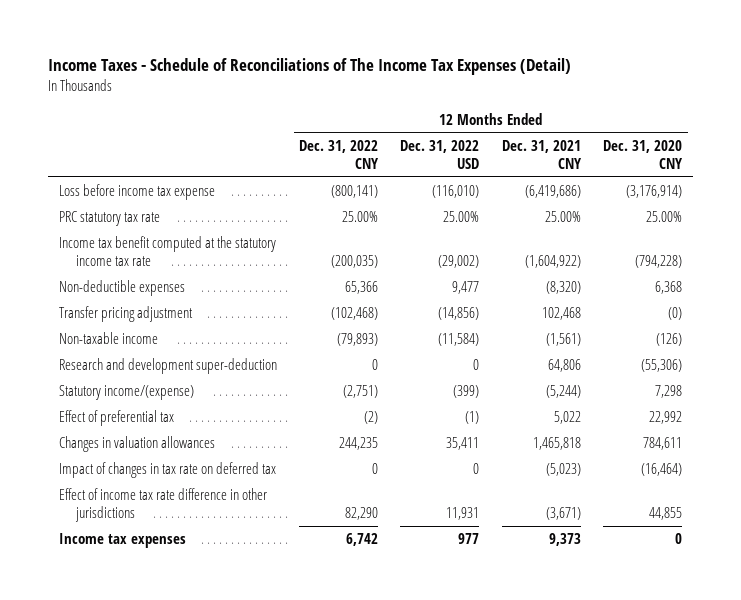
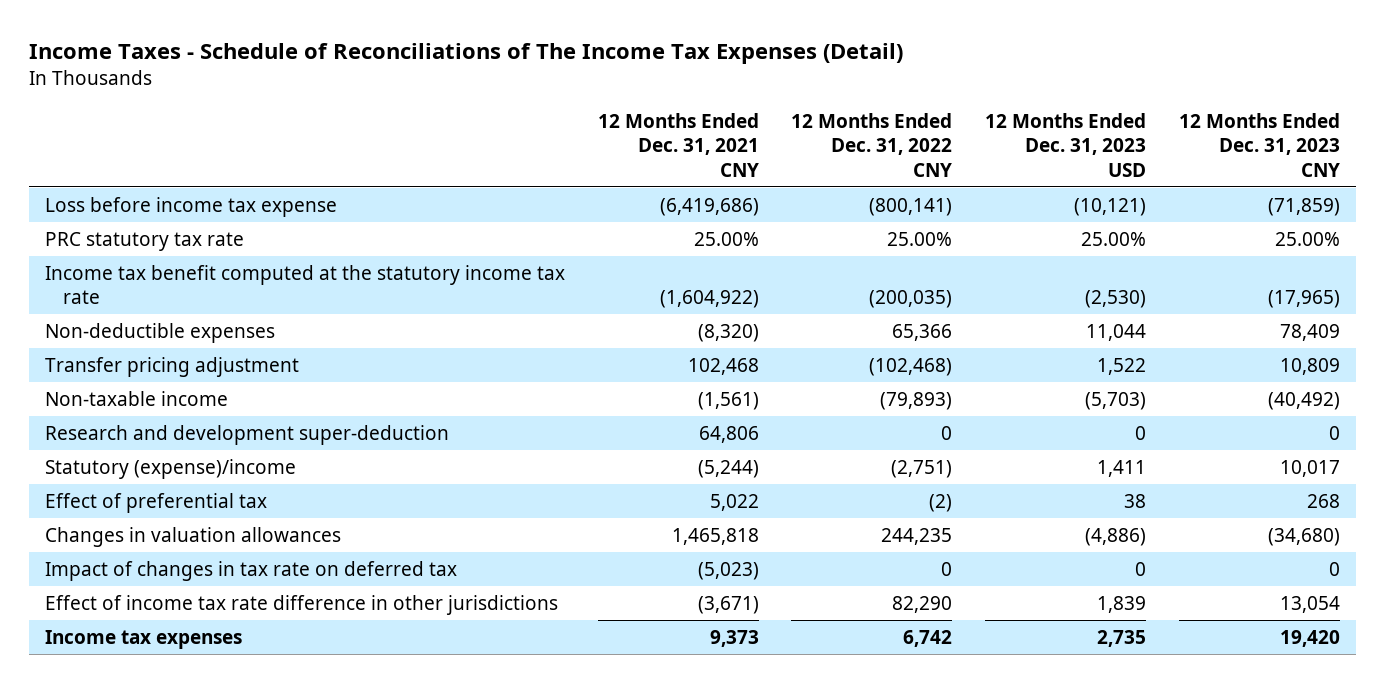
- | 12 Months Ended Dec. 31, 2022 CNY | 12 Months Ended Dec. 31, 2022 USD | 12 Months Ended Dec. 31, 2021 CNY | 12 Months Ended Dec. 31, 2020 CNY
+ | 12 Months Ended Dec. 31, 2021 CNY | 12 Months Ended Dec. 31, 2022 CNY | 12 Months Ended Dec. 31, 2023 USD | 12 Months Ended Dec. 31, 2023 CNY
- Statutory income/(expense) | (2,751) | (399) | (5,244) | 7,298
+ Statutory (expense)/income | (5,244) | (2,751) | 1,411 | 10,017

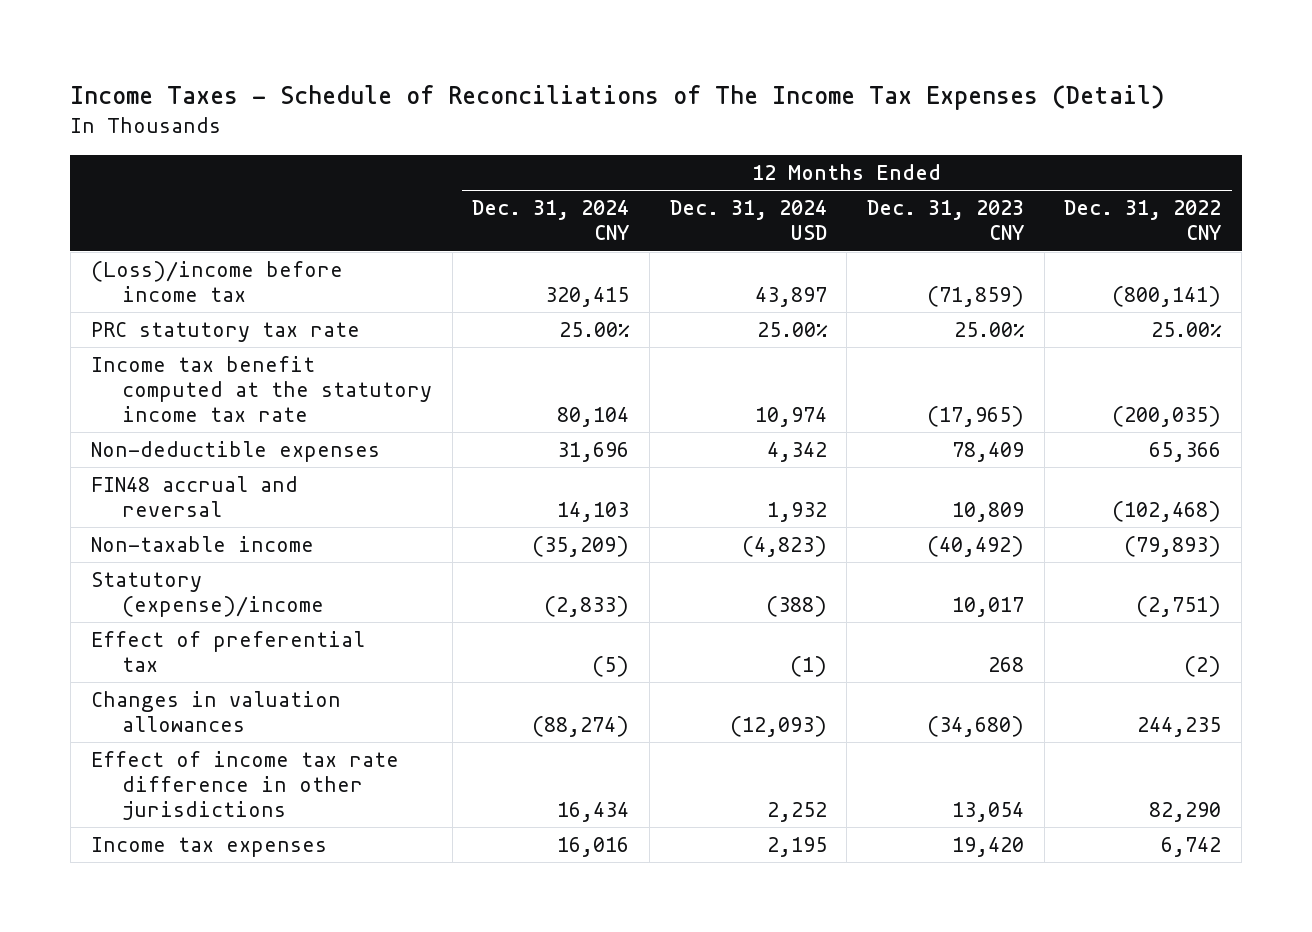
- | 12 Months Ended Dec. 31, 2021 CNY | 12 Months Ended Dec. 31, 2022 CNY | 12 Months Ended Dec. 31, 2023 USD | 12 Months Ended Dec. 31, 2023 CNY
+ | 12 Months Ended Dec. 31, 2024 CNY | 12 Months Ended Dec. 31, 2024 USD | 12 Months Ended Dec. 31, 2023 CNY | 12 Months Ended Dec. 31, 2022 CNY
- Loss before income tax expense | (6,419,686) | (800,141) | (10,121) | (71,859)
+ (Loss)/income before income tax | 320,415 | 43,897 | (71,859) | (800,141)
- Transfer pricing adjustment | 102,468 | (102,468) | 1,522 | 10,809
+ FIN48 accrual and reversal | 14,103 | 1,932 | 10,809 | (102,468)
- Research and development super-deduction | 64,806 | 0 | 0 | 0
- Impact of changes in tax rate on deferred tax | (5,023) | 0 | 0 | 0

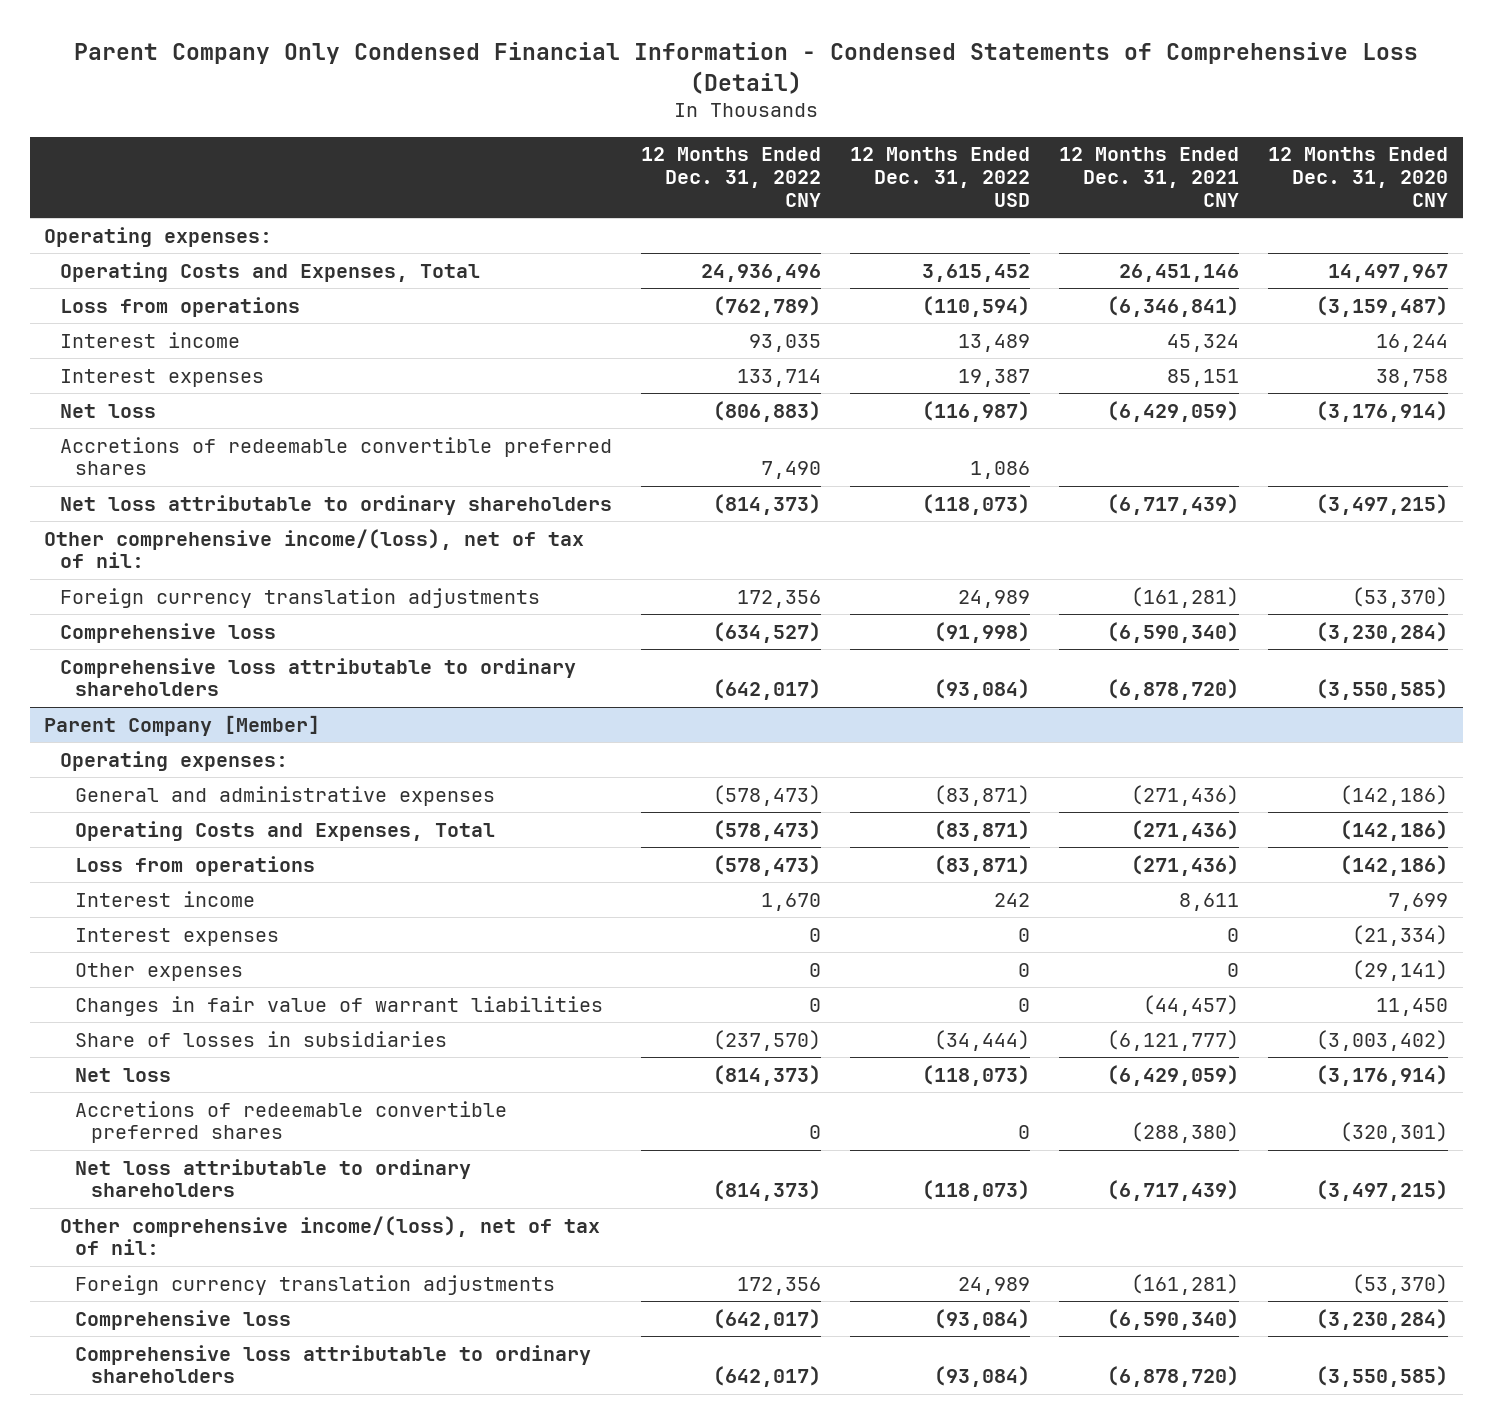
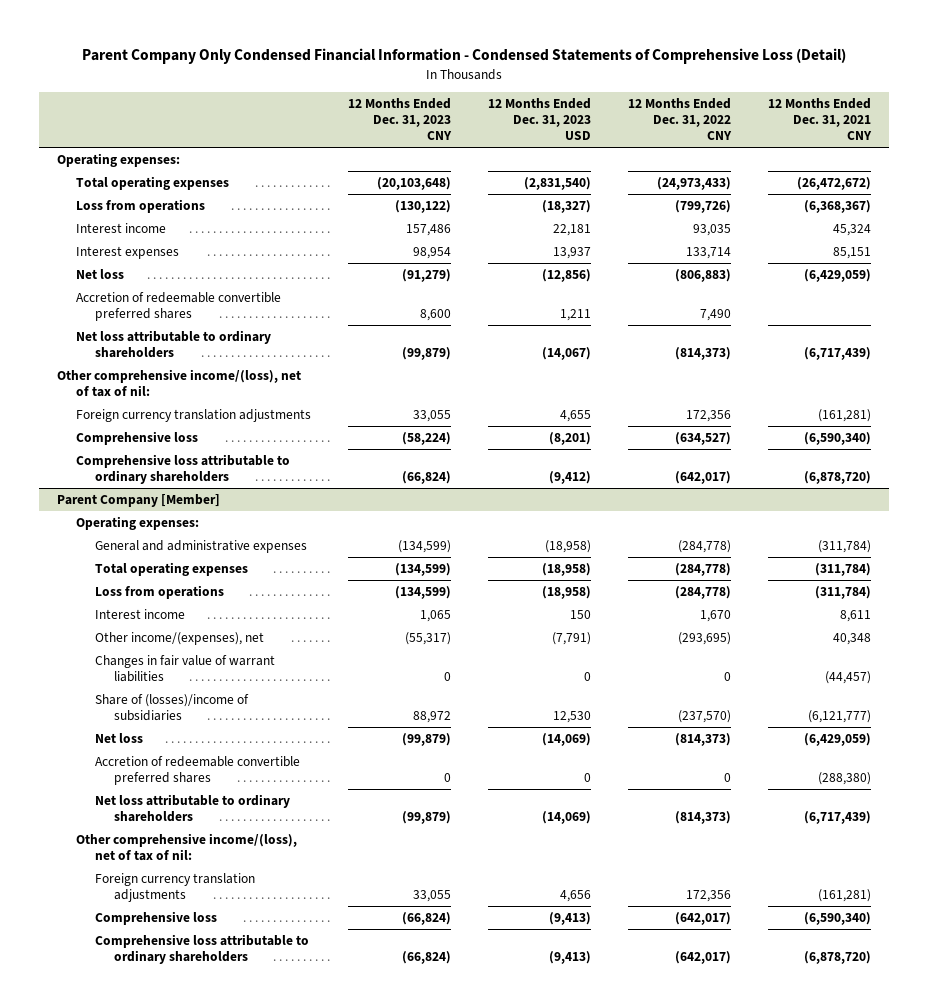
- | 12 Months Ended Dec. 31, 2022 CNY | 12 Months Ended Dec. 31, 2022 USD | 12 Months Ended Dec. 31, 2021 CNY | 12 Months Ended Dec. 31, 2020 CNY
+ | 12 Months Ended Dec. 31, 2023 CNY | 12 Months Ended Dec. 31, 2023 USD | 12 Months Ended Dec. 31, 2022 CNY | 12 Months Ended Dec. 31, 2021 CNY
- Operating Costs and Expenses, Total | 24,936,496 | 3,615,452 | 26,451,146 | 14,497,967
- Loss from operations | (762,789) | (110,594) | (6,346,841) | (3,159,487)
+ Total operating expenses | (20,103,648) | (2,831,540) | (24,973,433) | (26,472,672)
+ Loss from operations | (130,122) | (18,327) | (799,726) | (6,368,367)
- Accretions of redeemable convertible preferred shares | 7,490 | 1,086 | |
+ Accretion of redeemable convertible preferred shares | 8,600 | 1,211 | 7,490 |
@ Parent Company [Member]
- General and administrative expenses | (578,473) | (83,871) | (271,436) | (142,186)
- Operating Costs and Expenses, Total | (578,473) | (83,871) | (271,436) | (142,186)
- Loss from operations | (578,473) | (83,871) | (271,436) | (142,186)
+ General and administrative expenses | (134,599) | (18,958) | (284,778) | (311,784)
+ Total operating expenses | (134,599) | (18,958) | (284,778) | (311,784)
+ Loss from operations | (134,599) | (18,958) | (284,778) | (311,784)
- Interest expenses | 0 | 0 | 0 | (21,334)
- Other expenses | 0 | 0 | 0 | (29,141)
+ Other income/(expenses), net | (55,317) | (7,791) | (293,695) | 40,348
- Share of losses in subsidiaries | (237,570) | (34,444) | (6,121,777) | (3,003,402)
+ Share of (losses)/income of subsidiaries | 88,972 | 12,530 | (237,570) | (6,121,777)
- Accretions of redeemable convertible preferred shares | 0 | 0 | (288,380) | (320,301)
+ Accretion of redeemable convertible preferred shares | 0 | 0 | 0 | (288,380)

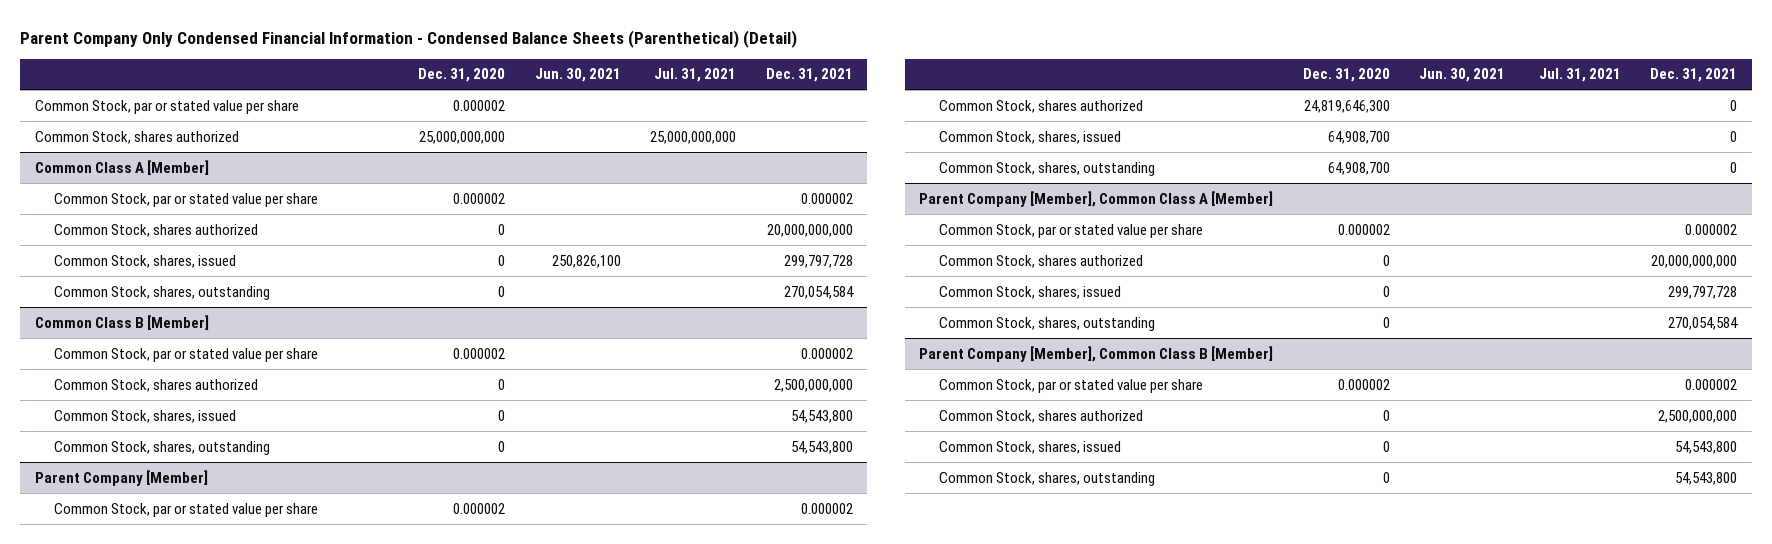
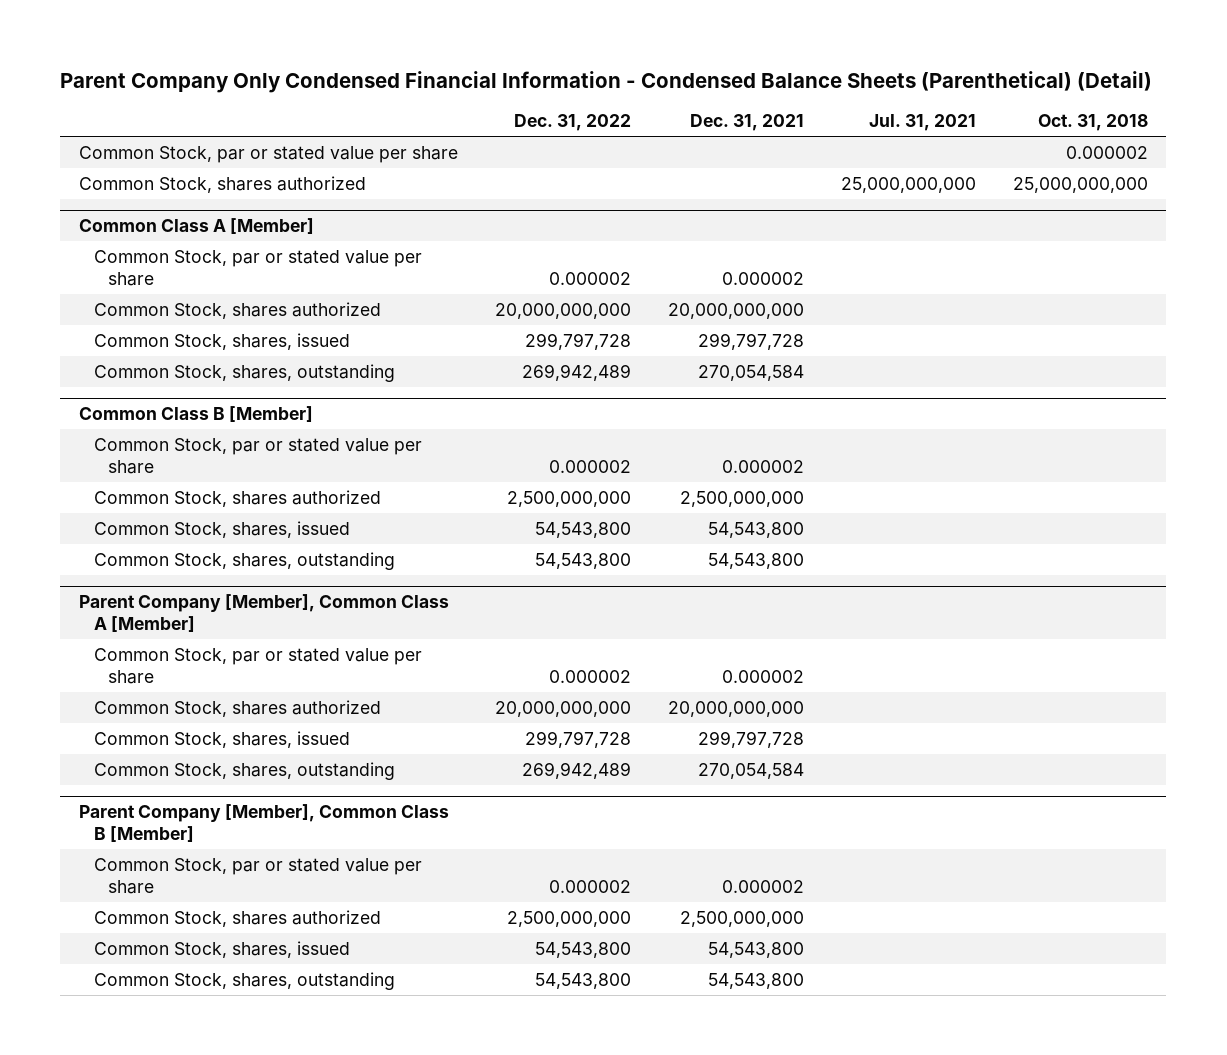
- | Dec. 31, 2020 | Jun. 30, 2021 | Jul. 31, 2021 | Dec. 31, 2021
+ | Dec. 31, 2022 | Dec. 31, 2021 | Jul. 31, 2021 | Oct. 31, 2018
- Parent Company [Member]
- Common Stock, par or stated value per share | 0.000002 | | | 0.000002
- Common Stock, shares authorized | 24,819,646,300 | | | 0
- Common Stock, shares, issued | 64,908,700 | | | 0
- Common Stock, shares, outstanding | 64,908,700 | | | 0

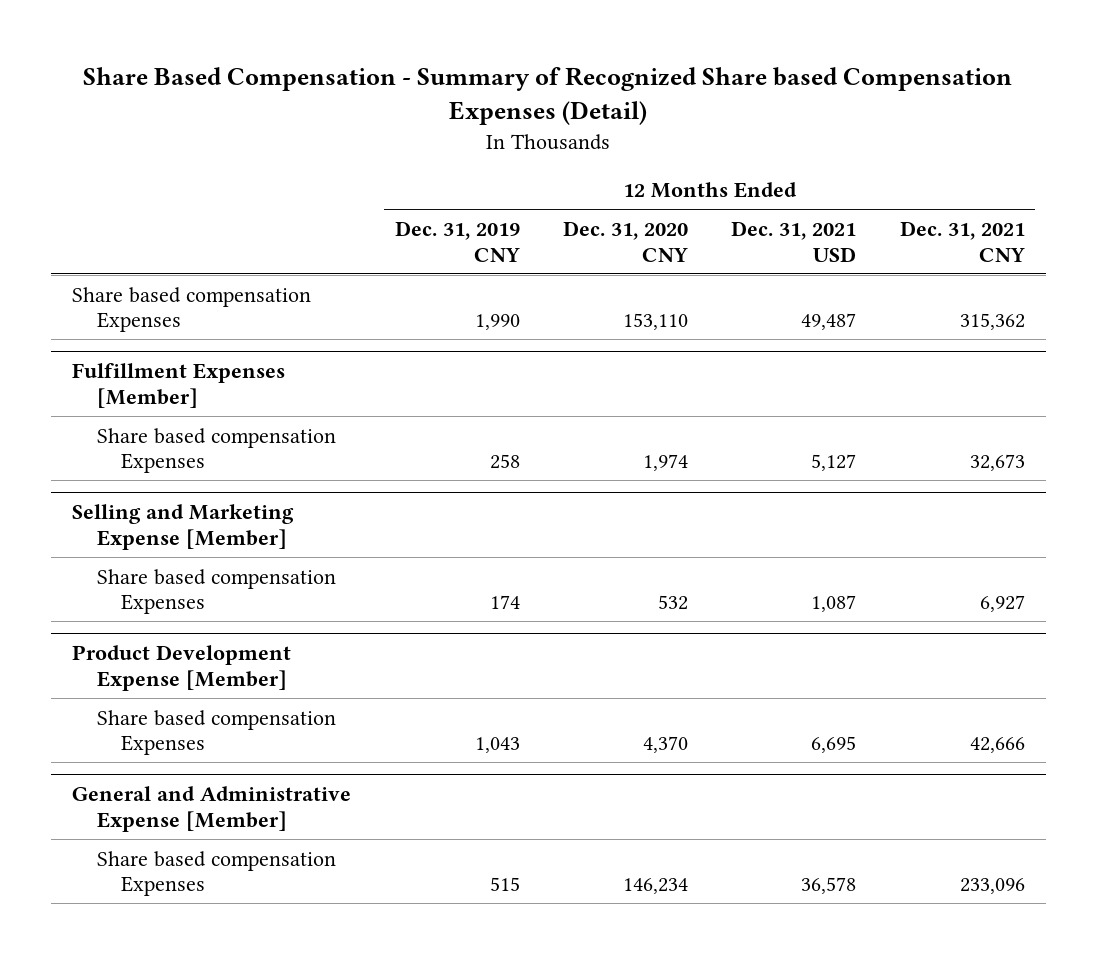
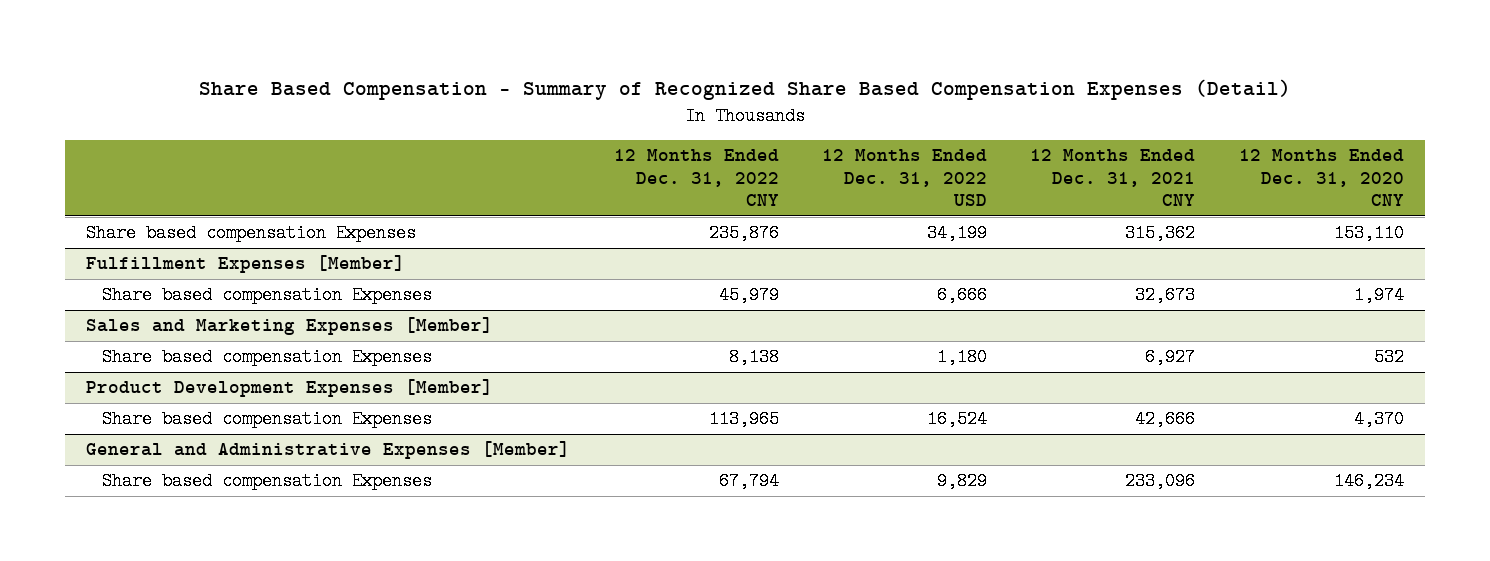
- Share Based Compensation - Summary of Recognized Share based Compensation Expenses (Detail)
+ Share Based Compensation - Summary of Recognized Share Based Compensation Expenses (Detail)
- | 12 Months Ended Dec. 31, 2019 CNY | 12 Months Ended Dec. 31, 2020 CNY | 12 Months Ended Dec. 31, 2021 USD | 12 Months Ended Dec. 31, 2021 CNY
+ | 12 Months Ended Dec. 31, 2022 CNY | 12 Months Ended Dec. 31, 2022 USD | 12 Months Ended Dec. 31, 2021 CNY | 12 Months Ended Dec. 31, 2020 CNY
- Selling and Marketing Expense [Member]
+ Sales and Marketing Expenses [Member]
- Product Development Expense [Member]
+ Product Development Expenses [Member]
- General and Administrative Expense [Member]
+ General and Administrative Expenses [Member]

